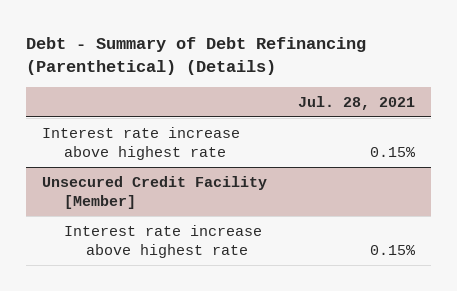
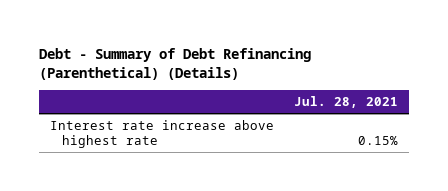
- Unsecured Credit Facility [Member]
- Interest rate increase above highest rate | 0.15%

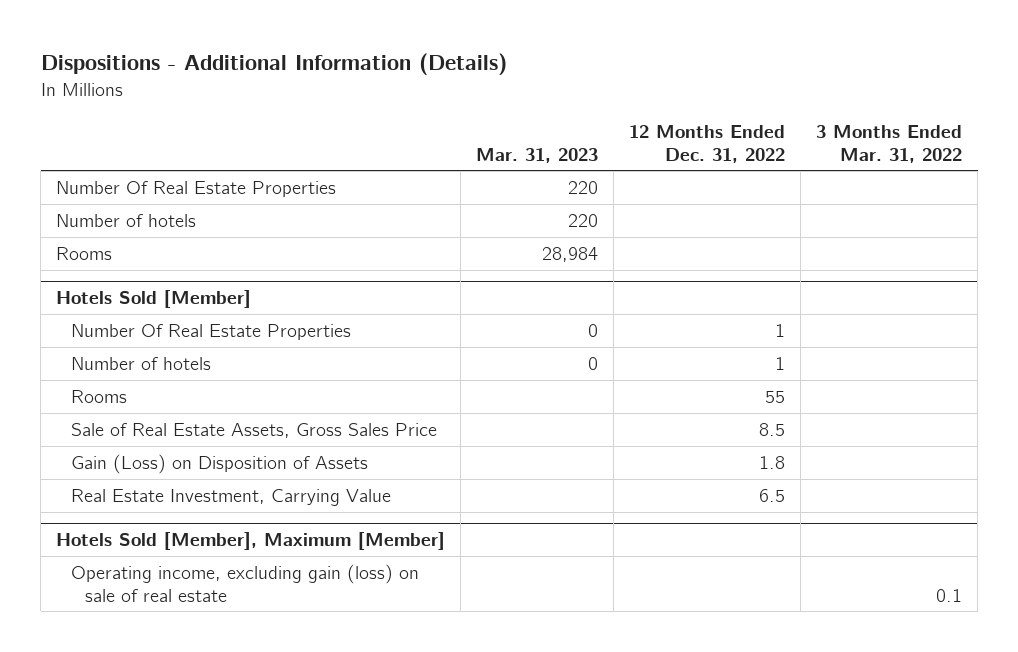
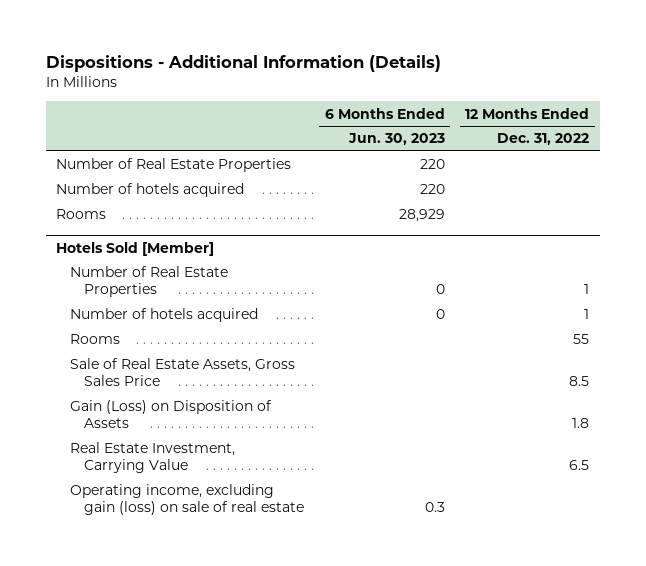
- | Mar. 31, 2023 | 12 Months Ended Dec. 31, 2022 | 3 Months Ended Mar. 31, 2022
+ | 6 Months Ended Jun. 30, 2023 | 12 Months Ended Dec. 31, 2022
- Number Of Real Estate Properties | 220 | |
- Number of hotels | 220 | |
+ Number of Real Estate Properties | 220 |
+ Number of hotels acquired | 220 |
@ Hotels Sold [Member]
- Number Of Real Estate Properties | 0 | 1 |
- Number of hotels | 0 | 1 |
+ Number of Real Estate Properties | 0 | 1
+ Number of hotels acquired | 0 | 1
- Hotels Sold [Member], Maximum [Member]

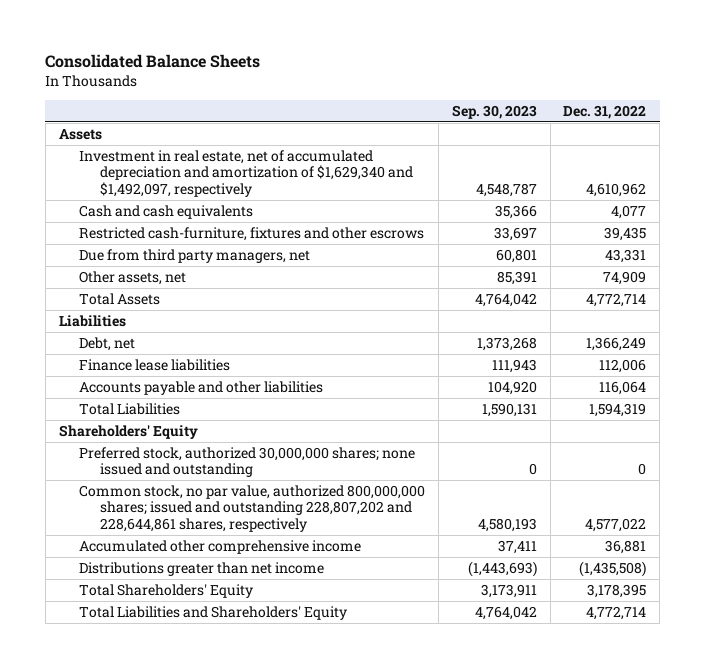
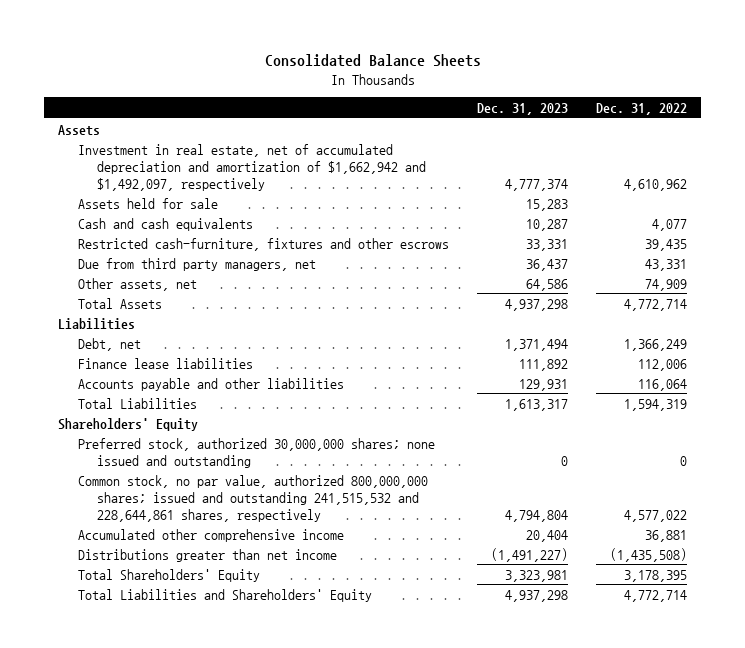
- | Sep. 30, 2023 | Dec. 31, 2022
+ | Dec. 31, 2023 | Dec. 31, 2022
- Investment in real estate, net of accumulated depreciation and amortization of $1,629,340 and $1,492,097, respectively | 4,548,787 | 4,610,962
+ Investment in real estate, net of accumulated depreciation and amortization of $1,662,942 and $1,492,097, respectively | 4,777,374 | 4,610,962
+ Assets held for sale | 15,283 |
- Common stock, no par value, authorized 800,000,000 shares; issued and outstanding 228,807,202 and 228,644,861 shares, respectively | 4,580,193 | 4,577,022
+ Common stock, no par value, authorized 800,000,000 shares; issued and outstanding 241,515,532 and 228,644,861 shares, respectively | 4,794,804 | 4,577,022

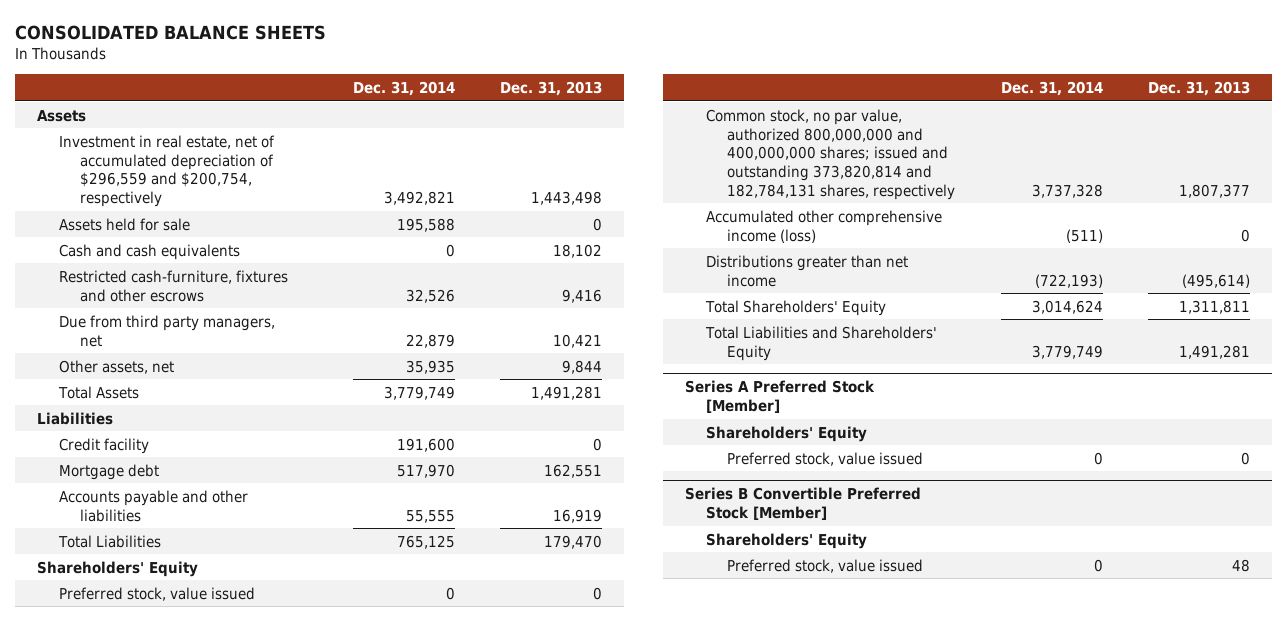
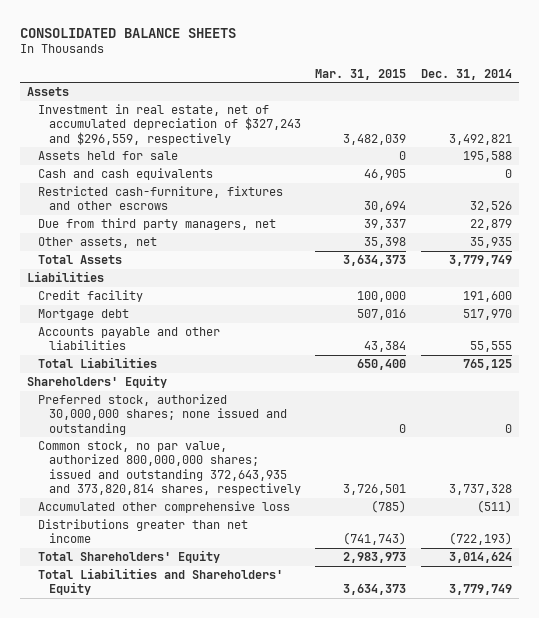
- | Dec. 31, 2014 | Dec. 31, 2013
+ | Mar. 31, 2015 | Dec. 31, 2014
- Investment in real estate, net of accumulated depreciation of $296,559 and $200,754, respectively | 3,492,821 | 1,443,498
+ Investment in real estate, net of accumulated depreciation of $327,243 and $296,559, respectively | 3,482,039 | 3,492,821
- Preferred stock, value issued | 0 | 0
- Common stock, no par value, authorized 800,000,000 and 400,000,000 shares; issued and outstanding 373,820,814 and 182,784,131 shares, respectively | 3,737,328 | 1,807,377
- Accumulated other comprehensive income (loss) | (511) | 0
+ Preferred stock, authorized 30,000,000 shares; none issued and outstanding | 0 | 0
+ Common stock, no par value, authorized 800,000,000 shares; issued and outstanding 372,643,935 and 373,820,814 shares, respectively | 3,726,501 | 3,737,328
+ Accumulated other comprehensive loss | (785) | (511)
- Series A Preferred Stock [Member]
- Shareholders' Equity
- Preferred stock, value issued | 0 | 0
- Series B Convertible Preferred Stock [Member]
- Shareholders' Equity
- Preferred stock, value issued | 0 | 48

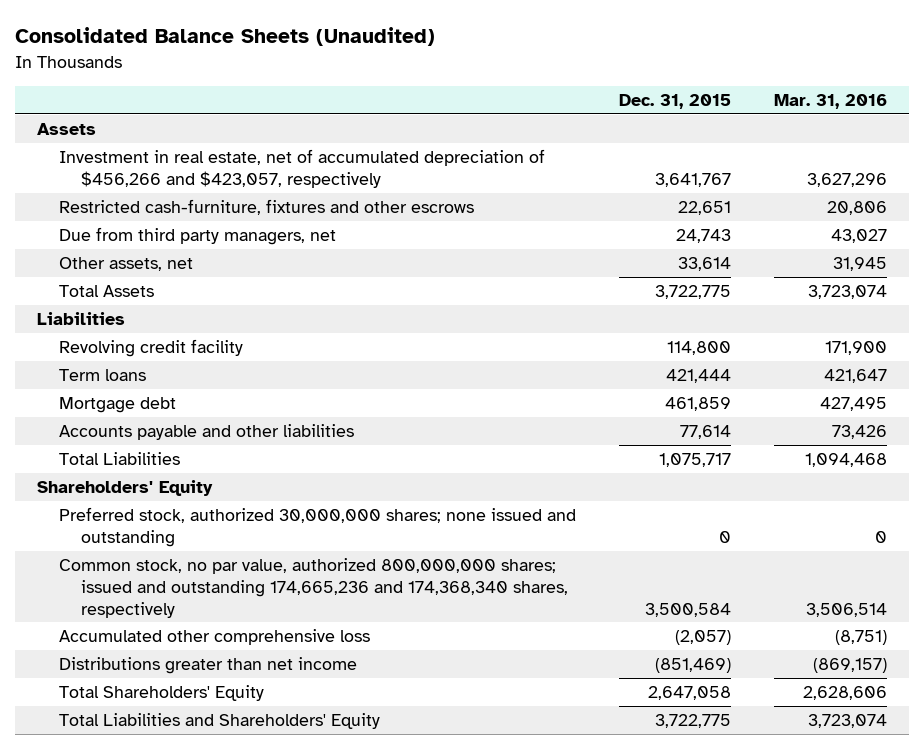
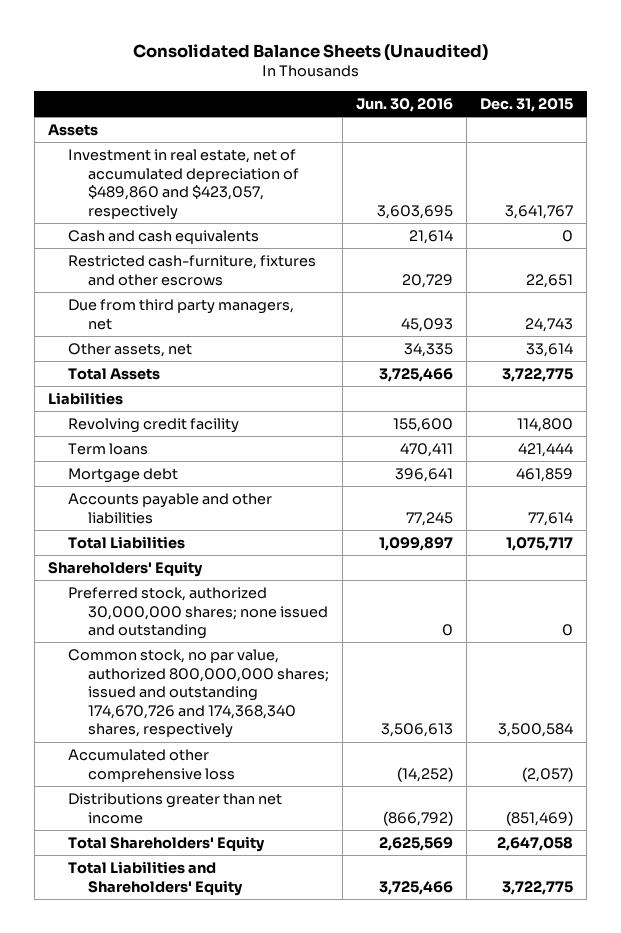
- | Dec. 31, 2015 | Mar. 31, 2016
+ | Jun. 30, 2016 | Dec. 31, 2015
- Investment in real estate, net of accumulated depreciation of $456,266 and $423,057, respectively | 3,641,767 | 3,627,296
+ Investment in real estate, net of accumulated depreciation of $489,860 and $423,057, respectively | 3,603,695 | 3,641,767
+ Cash and cash equivalents | 21,614 | 0
- Common stock, no par value, authorized 800,000,000 shares; issued and outstanding 174,665,236 and 174,368,340 shares, respectively | 3,500,584 | 3,506,514
+ Common stock, no par value, authorized 800,000,000 shares; issued and outstanding 174,670,726 and 174,368,340 shares, respectively | 3,506,613 | 3,500,584

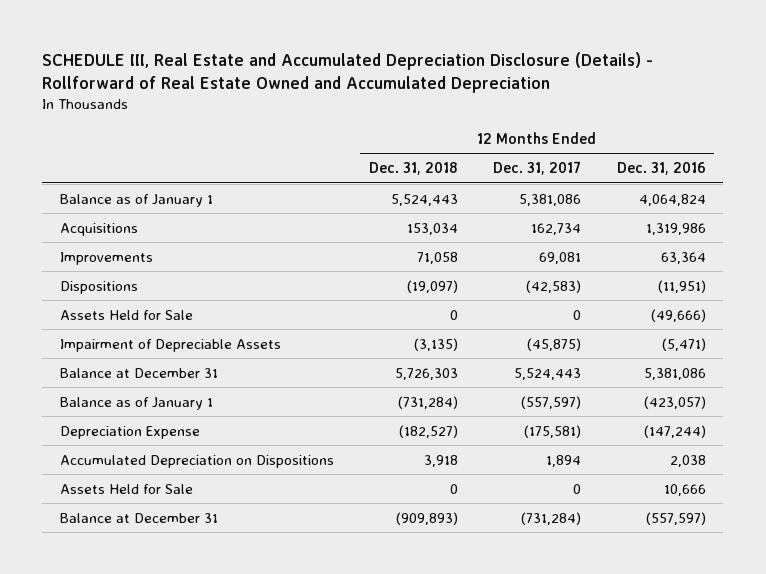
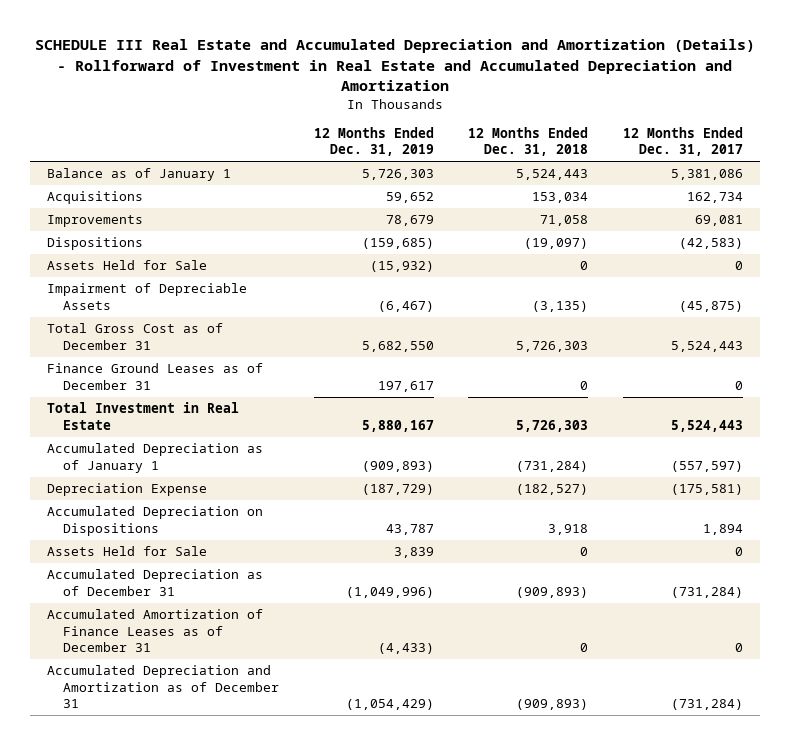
- SCHEDULE III, Real Estate and Accumulated Depreciation Disclosure (Details) - Rollforward of Real Estate Owned and Accumulated Depreciation
+ SCHEDULE III Real Estate and Accumulated Depreciation and Amortization (Details) - Rollforward of Investment in Real Estate and Accumulated Depreciation and Amortization
- | 12 Months Ended Dec. 31, 2018 | 12 Months Ended Dec. 31, 2017 | 12 Months Ended Dec. 31, 2016
+ | 12 Months Ended Dec. 31, 2019 | 12 Months Ended Dec. 31, 2018 | 12 Months Ended Dec. 31, 2017
- Balance at December 31 | 5,726,303 | 5,524,443 | 5,381,086
- Balance as of January 1 | (731,284) | (557,597) | (423,057)
+ Total Gross Cost as of December 31 | 5,682,550 | 5,726,303 | 5,524,443
+ Finance Ground Leases as of December 31 | 197,617 | 0 | 0
+ Total Investment in Real Estate | 5,880,167 | 5,726,303 | 5,524,443
+ Accumulated Depreciation as of January 1 | (909,893) | (731,284) | (557,597)
- Balance at December 31 | (909,893) | (731,284) | (557,597)
+ Accumulated Depreciation as of December 31 | (1,049,996) | (909,893) | (731,284)
+ Accumulated Amortization of Finance Leases as of December 31 | (4,433) | 0 | 0
+ Accumulated Depreciation and Amortization as of December 31 | (1,054,429) | (909,893) | (731,284)

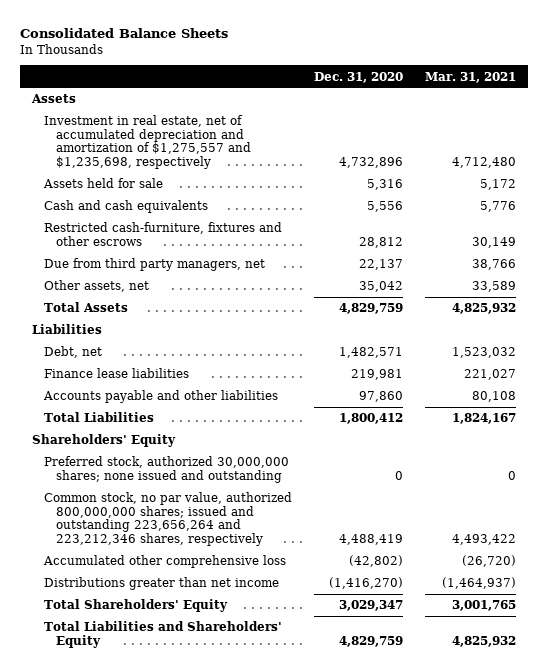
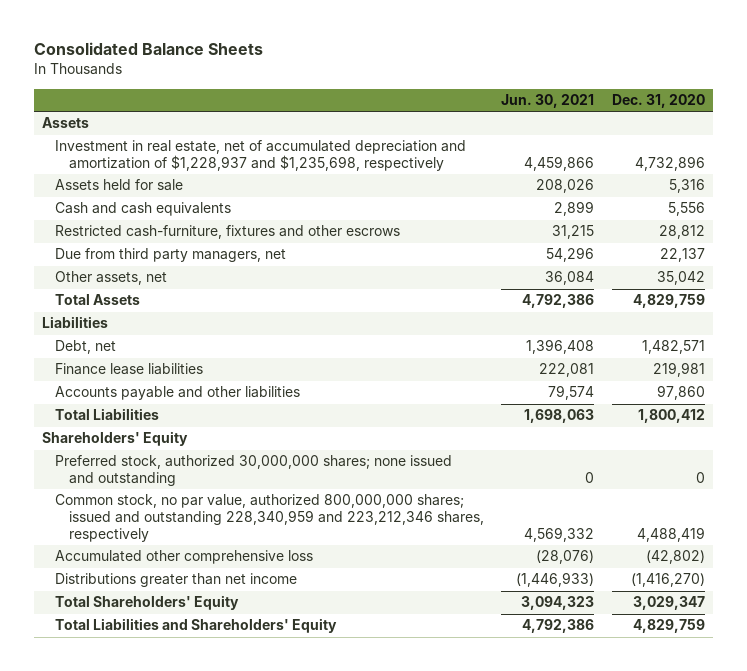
- | Dec. 31, 2020 | Mar. 31, 2021
+ | Jun. 30, 2021 | Dec. 31, 2020
- Investment in real estate, net of accumulated depreciation and amortization of $1,275,557 and $1,235,698, respectively | 4,732,896 | 4,712,480
+ Investment in real estate, net of accumulated depreciation and amortization of $1,228,937 and $1,235,698, respectively | 4,459,866 | 4,732,896
- Common stock, no par value, authorized 800,000,000 shares; issued and outstanding 223,656,264 and 223,212,346 shares, respectively | 4,488,419 | 4,493,422
+ Common stock, no par value, authorized 800,000,000 shares; issued and outstanding 228,340,959 and 223,212,346 shares, respectively | 4,569,332 | 4,488,419

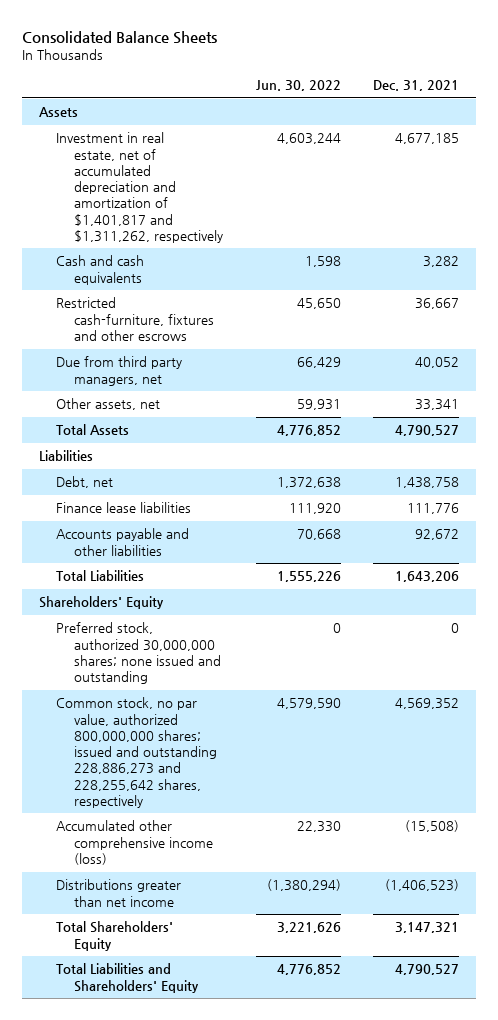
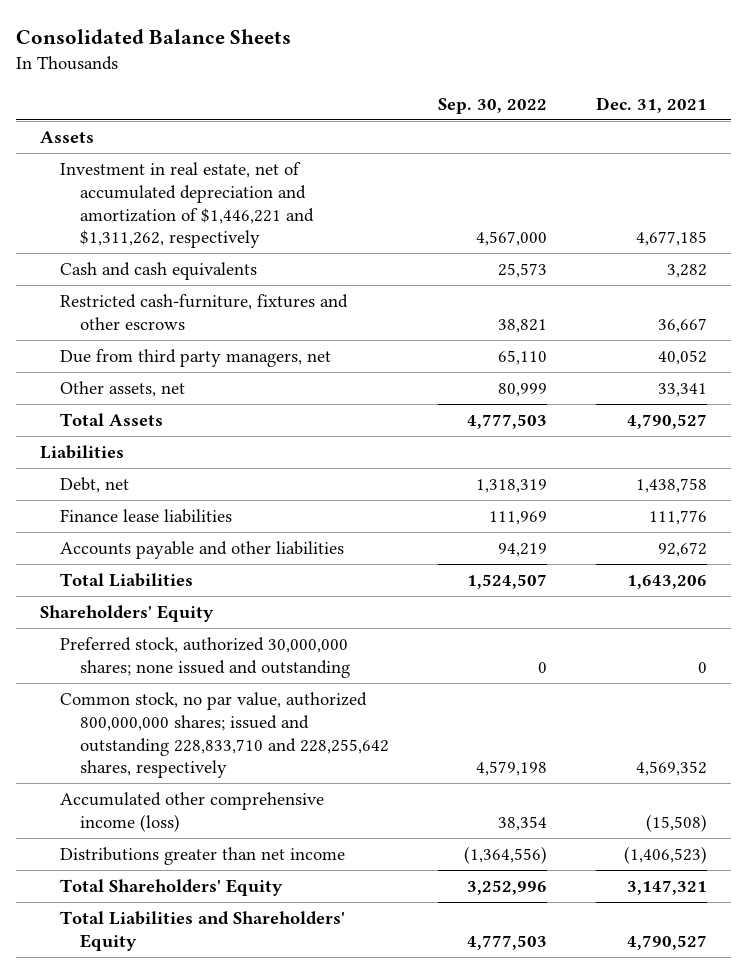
- | Jun. 30, 2022 | Dec. 31, 2021
+ | Sep. 30, 2022 | Dec. 31, 2021
- Investment in real estate, net of accumulated depreciation and amortization of $1,401,817 and $1,311,262, respectively | 4,603,244 | 4,677,185
+ Investment in real estate, net of accumulated depreciation and amortization of $1,446,221 and $1,311,262, respectively | 4,567,000 | 4,677,185
- Common stock, no par value, authorized 800,000,000 shares; issued and outstanding 228,886,273 and 228,255,642 shares, respectively | 4,579,590 | 4,569,352
+ Common stock, no par value, authorized 800,000,000 shares; issued and outstanding 228,833,710 and 228,255,642 shares, respectively | 4,579,198 | 4,569,352

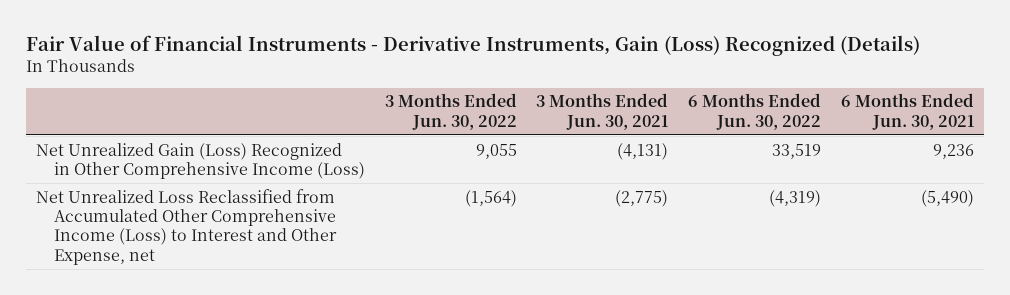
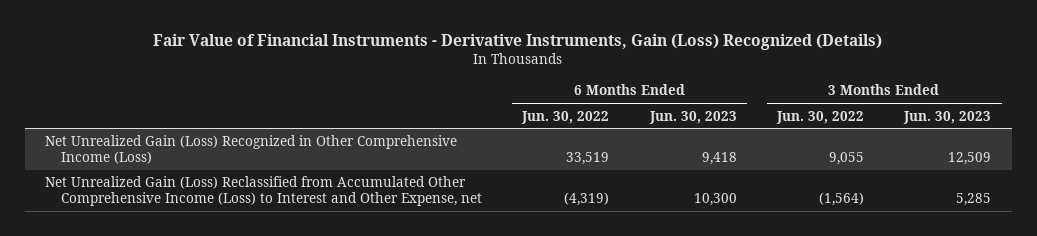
- | 3 Months Ended Jun. 30, 2022 | 3 Months Ended Jun. 30, 2021 | 6 Months Ended Jun. 30, 2022 | 6 Months Ended Jun. 30, 2021
+ | 6 Months Ended Jun. 30, 2022 | 6 Months Ended Jun. 30, 2023 | 3 Months Ended Jun. 30, 2022 | 3 Months Ended Jun. 30, 2023
- Net Unrealized Loss Reclassified from Accumulated Other Comprehensive Income (Loss) to Interest and Other Expense, net | (1,564) | (2,775) | (4,319) | (5,490)
+ Net Unrealized Gain (Loss) Reclassified from Accumulated Other Comprehensive Income (Loss) to Interest and Other Expense, net | (4,319) | 10,300 | (1,564) | 5,285

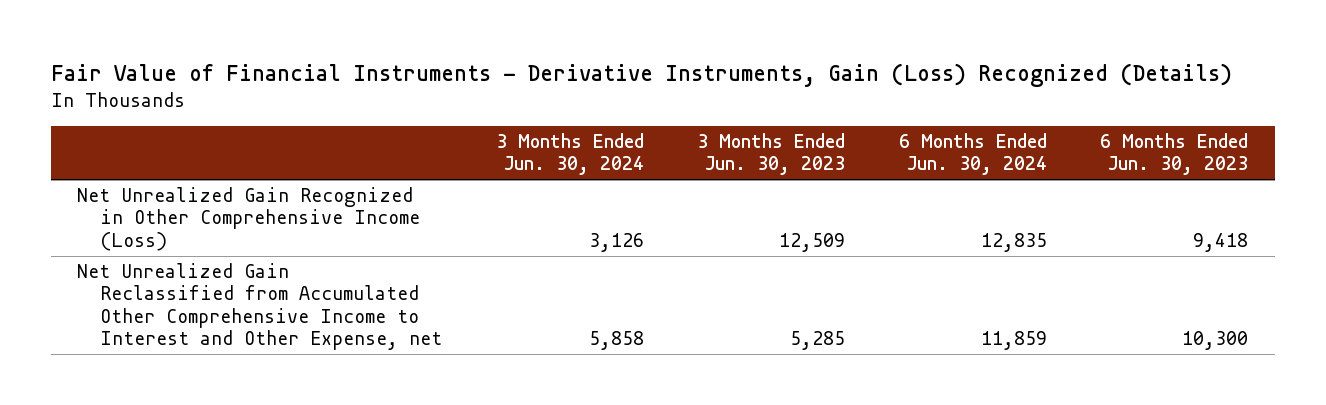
- | 6 Months Ended Jun. 30, 2022 | 6 Months Ended Jun. 30, 2023 | 3 Months Ended Jun. 30, 2022 | 3 Months Ended Jun. 30, 2023
+ | 3 Months Ended Jun. 30, 2024 | 3 Months Ended Jun. 30, 2023 | 6 Months Ended Jun. 30, 2024 | 6 Months Ended Jun. 30, 2023
- Net Unrealized Gain (Loss) Recognized in Other Comprehensive Income (Loss) | 33,519 | 9,418 | 9,055 | 12,509
- Net Unrealized Gain (Loss) Reclassified from Accumulated Other Comprehensive Income (Loss) to Interest and Other Expense, net | (4,319) | 10,300 | (1,564) | 5,285
+ Net Unrealized Gain Recognized in Other Comprehensive Income (Loss) | 3,126 | 12,509 | 12,835 | 9,418
+ Net Unrealized Gain Reclassified from Accumulated Other Comprehensive Income to Interest and Other Expense, net | 5,858 | 5,285 | 11,859 | 10,300

